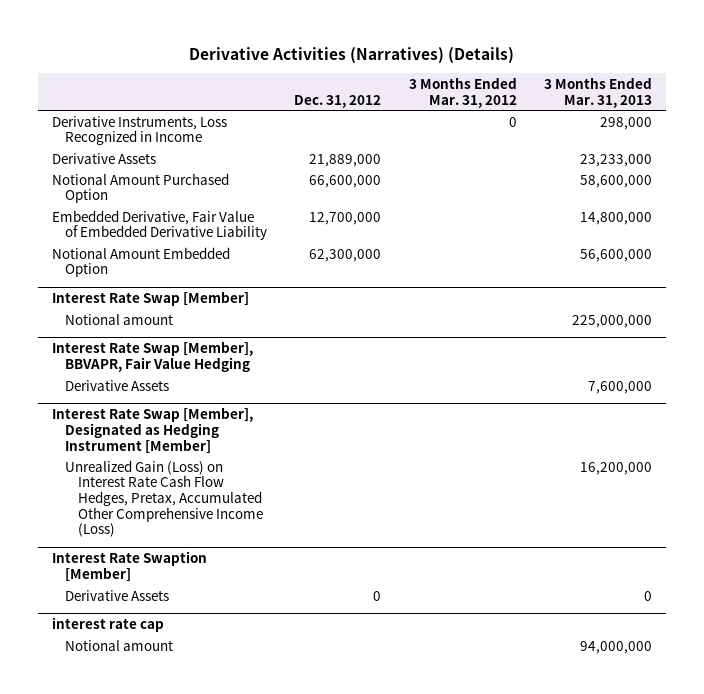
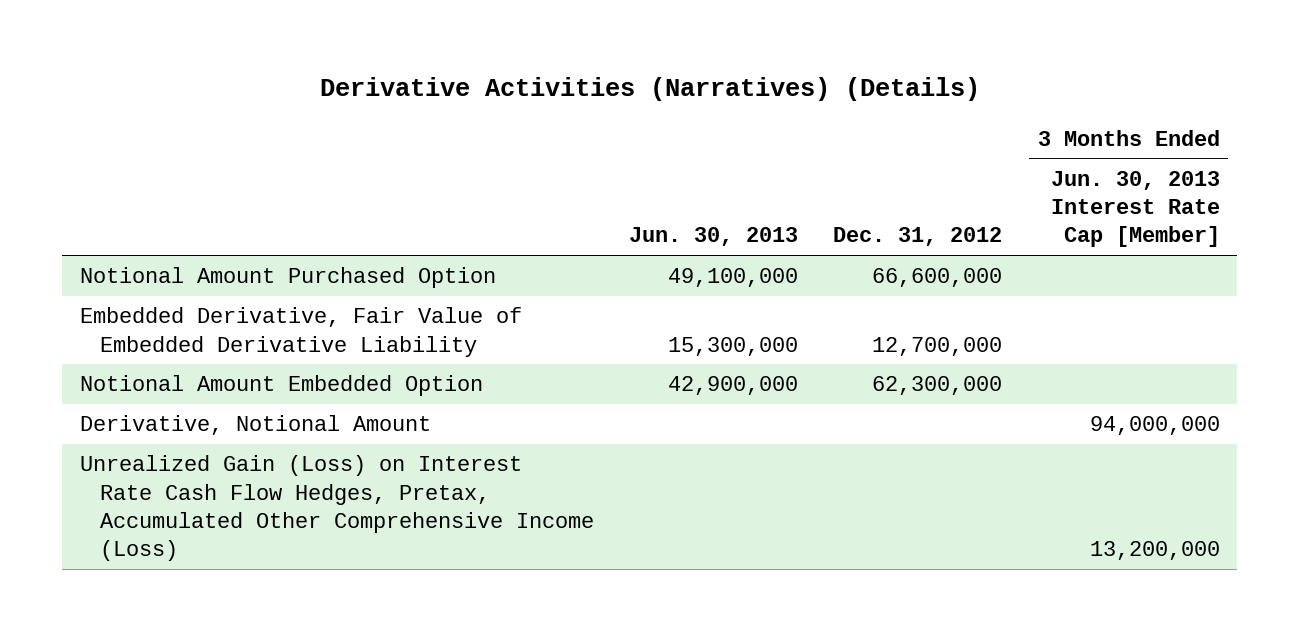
- | Dec. 31, 2012 | 3 Months Ended Mar. 31, 2012 | 3 Months Ended Mar. 31, 2013
+ | Jun. 30, 2013 | Dec. 31, 2012 | 3 Months Ended Jun. 30, 2013 Interest Rate Cap [Member]
- Derivative Instruments, Loss Recognized in Income | | 0 | 298,000
- Derivative Assets | 21,889,000 | | 23,233,000
- Interest Rate Swap [Member]
- Notional amount | | | 225,000,000
- Interest Rate Swap [Member], BBVAPR, Fair Value Hedging
- Derivative Assets | | | 7,600,000
- Interest Rate Swap [Member], Designated as Hedging Instrument [Member]
- Unrealized Gain (Loss) on Interest Rate Cash Flow Hedges, Pretax, Accumulated Other Comprehensive Income (Loss) | | | 16,200,000
- Interest Rate Swaption [Member]
- Derivative Assets | 0 | | 0
- interest rate cap
- Notional amount | | | 94,000,000
+ Derivative, Notional Amount | | | 94,000,000
+ Unrealized Gain (Loss) on Interest Rate Cash Flow Hedges, Pretax, Accumulated Other Comprehensive Income (Loss) | | | 13,200,000

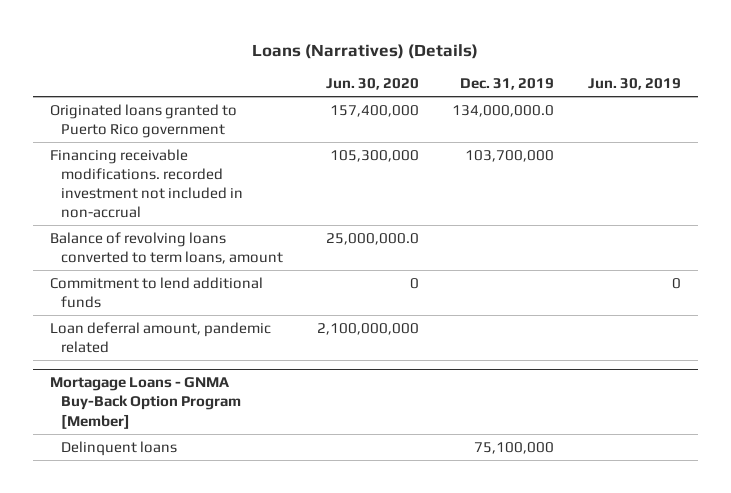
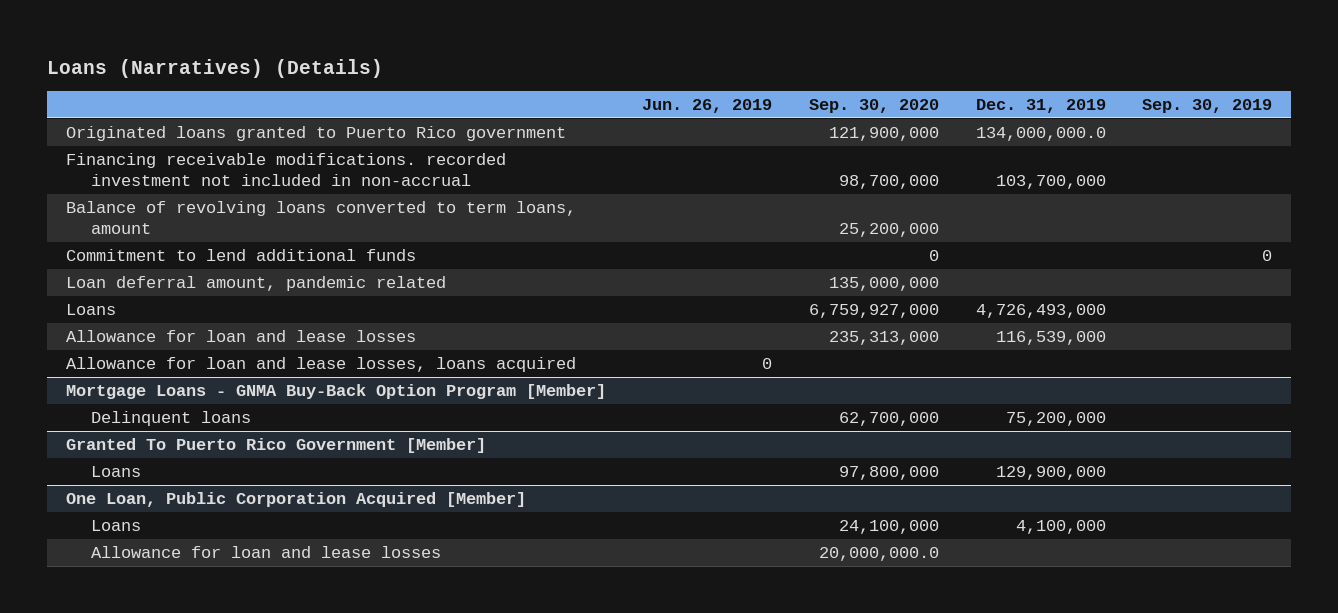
- | Jun. 30, 2020 | Dec. 31, 2019 | Jun. 30, 2019
+ | Jun. 26, 2019 | Sep. 30, 2020 | Dec. 31, 2019 | Sep. 30, 2019
- Mortagage Loans - GNMA Buy-Back Option Program [Member]
- Delinquent loans | | 75,100,000 |
+ Loans | | 6,759,927,000 | 4,726,493,000 |
+ Allowance for loan and lease losses | | 235,313,000 | 116,539,000 |
+ Allowance for loan and lease losses, loans acquired | 0 | | |
+ Mortgage Loans - GNMA Buy-Back Option Program [Member]
+ Delinquent loans | | 62,700,000 | 75,200,000 |
+ Granted To Puerto Rico Government [Member]
+ Loans | | 97,800,000 | 129,900,000 |
+ One Loan, Public Corporation Acquired [Member]
+ Loans | | 24,100,000 | 4,100,000 |
+ Allowance for loan and lease losses | | 20,000,000.0 | |

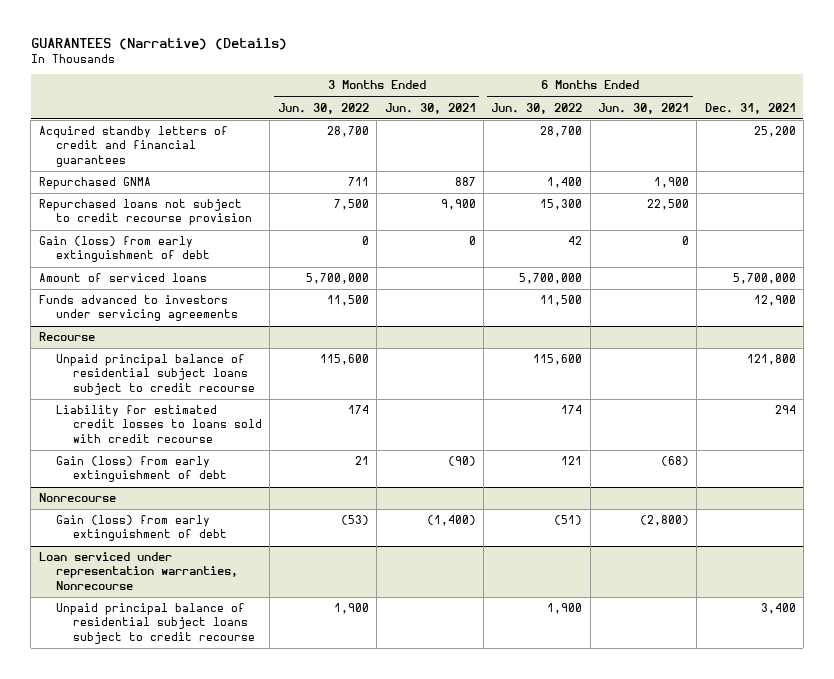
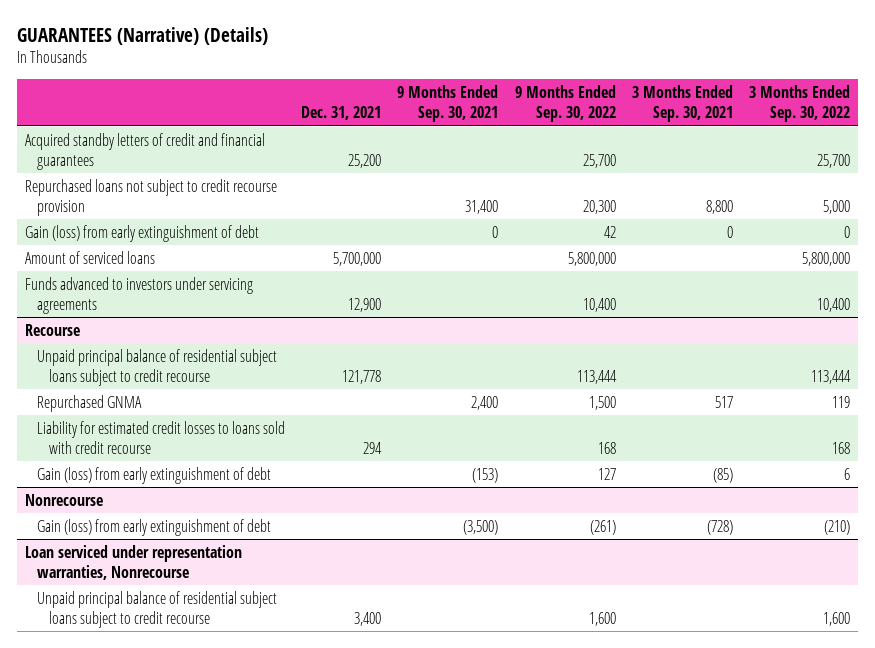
- | 3 Months Ended Jun. 30, 2022 | 3 Months Ended Jun. 30, 2021 | 6 Months Ended Jun. 30, 2022 | 6 Months Ended Jun. 30, 2021 | Dec. 31, 2021
+ | Dec. 31, 2021 | 9 Months Ended Sep. 30, 2021 | 9 Months Ended Sep. 30, 2022 | 3 Months Ended Sep. 30, 2021 | 3 Months Ended Sep. 30, 2022
- Repurchased GNMA | 711 | 887 | 1,400 | 1,900 |
@ Recourse
- Unpaid principal balance of residential subject loans subject to credit recourse | 115,600 | | 115,600 | | 121,800
+ Unpaid principal balance of residential subject loans subject to credit recourse | 121,778 | | 113,444 | | 113,444
+ Repurchased GNMA | | 2,400 | 1,500 | 517 | 119

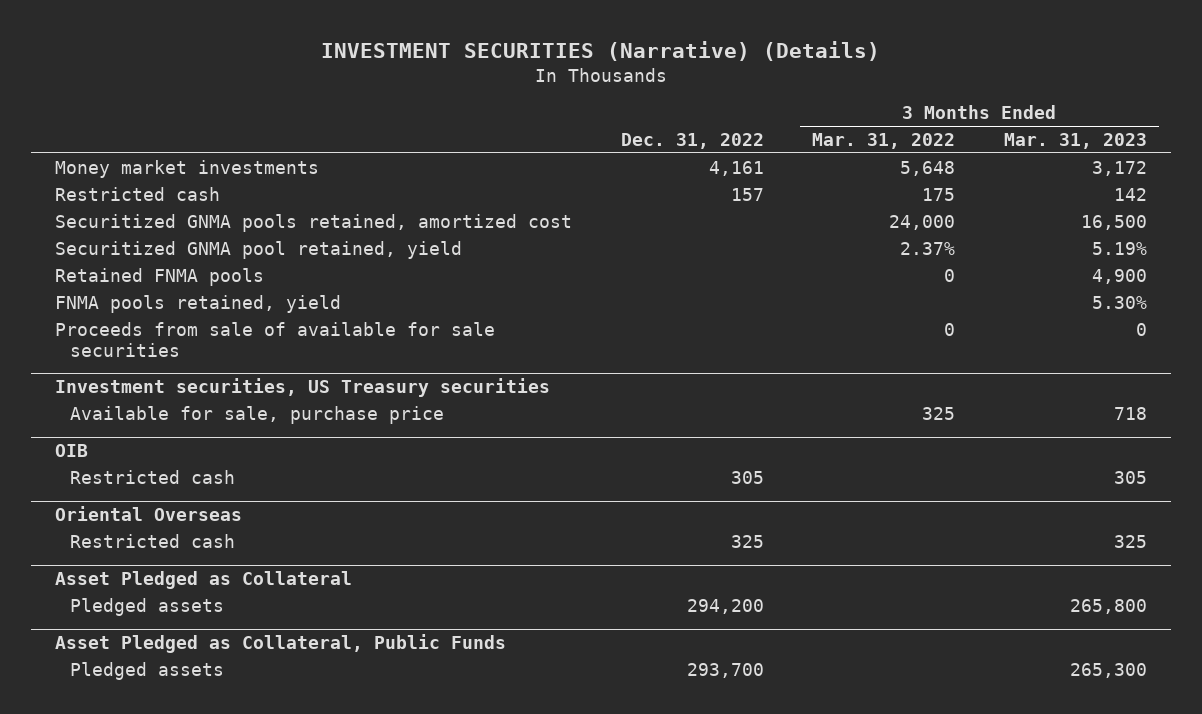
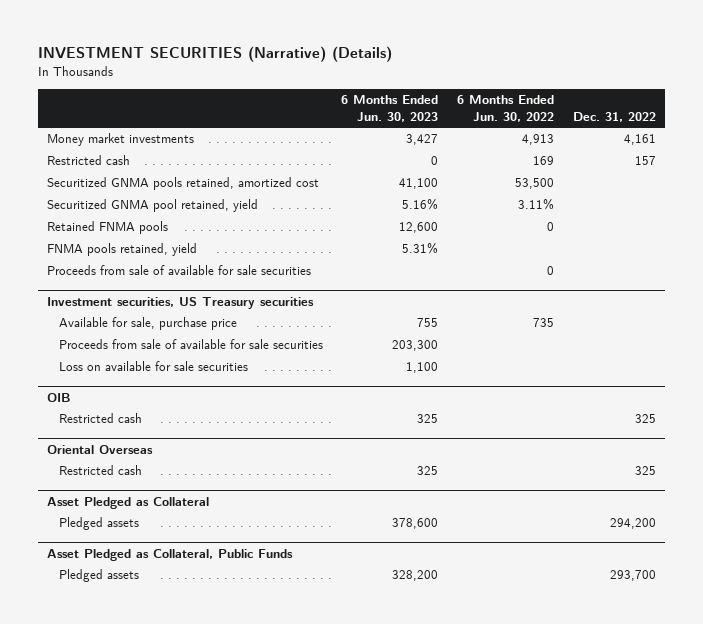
- | Dec. 31, 2022 | 3 Months Ended Mar. 31, 2022 | 3 Months Ended Mar. 31, 2023
+ | 6 Months Ended Jun. 30, 2023 | 6 Months Ended Jun. 30, 2022 | Dec. 31, 2022
@ Investment securities, US Treasury securities
+ Proceeds from sale of available for sale securities | 203,300 | |
+ Loss on available for sale securities | 1,100 | |
@ OIB
- Restricted cash | 305 | | 305
+ Restricted cash | 325 | | 325

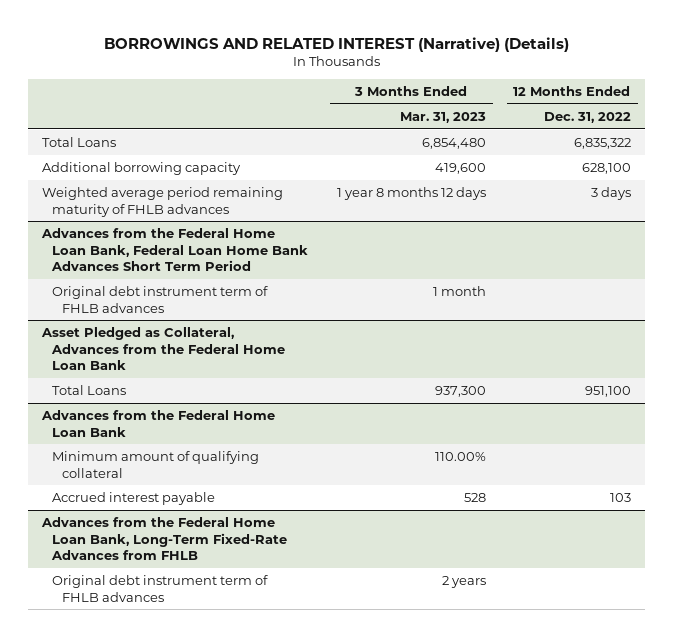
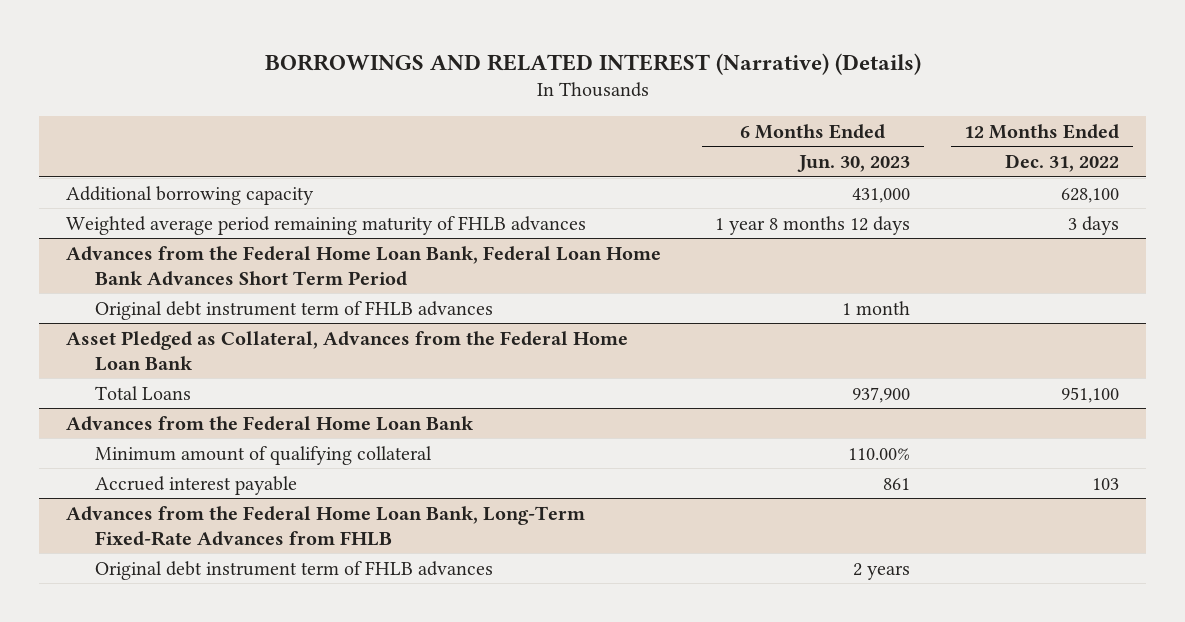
- | 3 Months Ended Mar. 31, 2023 | 12 Months Ended Dec. 31, 2022
+ | 6 Months Ended Jun. 30, 2023 | 12 Months Ended Dec. 31, 2022
- Total Loans | 6,854,480 | 6,835,322

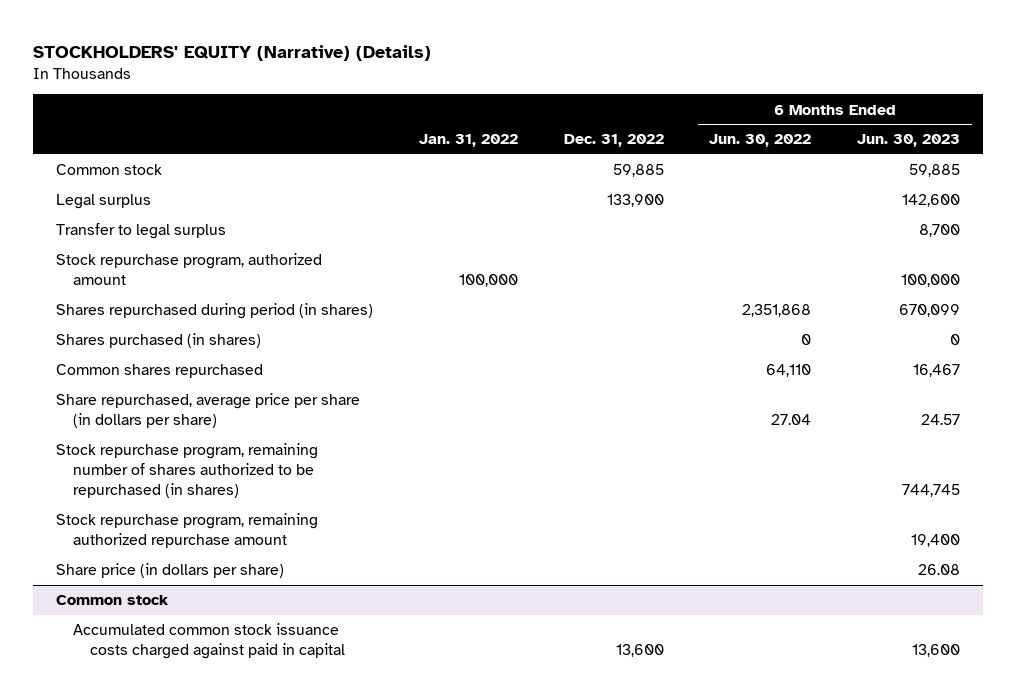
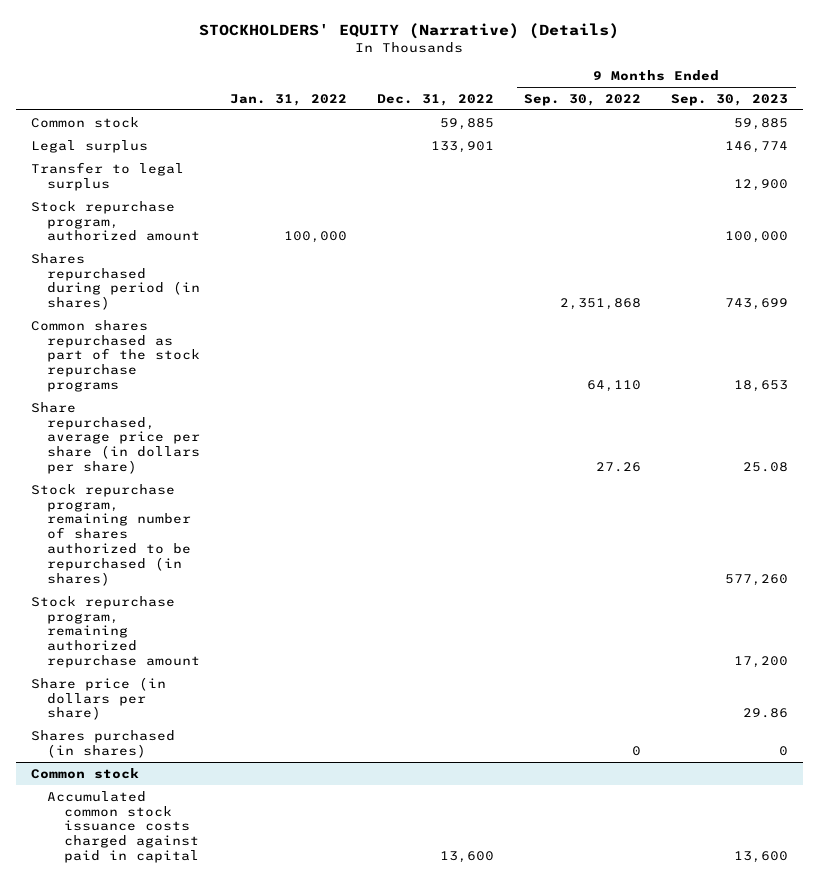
- | Jan. 31, 2022 | Dec. 31, 2022 | 6 Months Ended Jun. 30, 2022 | 6 Months Ended Jun. 30, 2023
+ | Jan. 31, 2022 | Dec. 31, 2022 | 9 Months Ended Sep. 30, 2022 | 9 Months Ended Sep. 30, 2023
- Legal surplus | | 133,900 | | 142,600
+ Legal surplus | | 133,901 | | 146,774
- Common shares repurchased | | | 64,110 | 16,467
+ Common shares repurchased as part of the stock repurchase programs | | | 64,110 | 18,653
moved down: Shares purchased (in shares) | | | 0 | 0

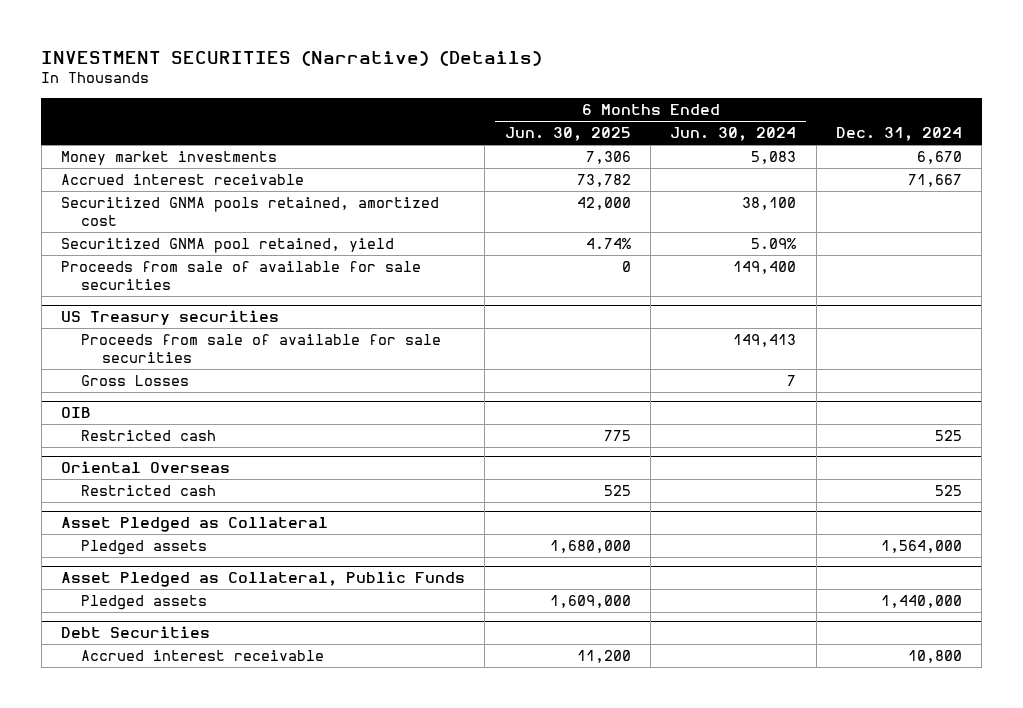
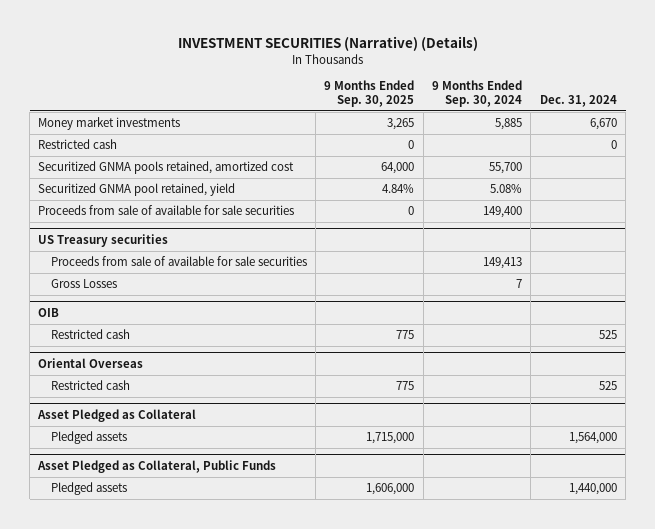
- | 6 Months Ended Jun. 30, 2025 | 6 Months Ended Jun. 30, 2024 | Dec. 31, 2024
+ | 9 Months Ended Sep. 30, 2025 | 9 Months Ended Sep. 30, 2024 | Dec. 31, 2024
- Accrued interest receivable | 73,782 | | 71,667
+ Restricted cash | 0 | | 0
- Debt Securities
- Accrued interest receivable | 11,200 | | 10,800

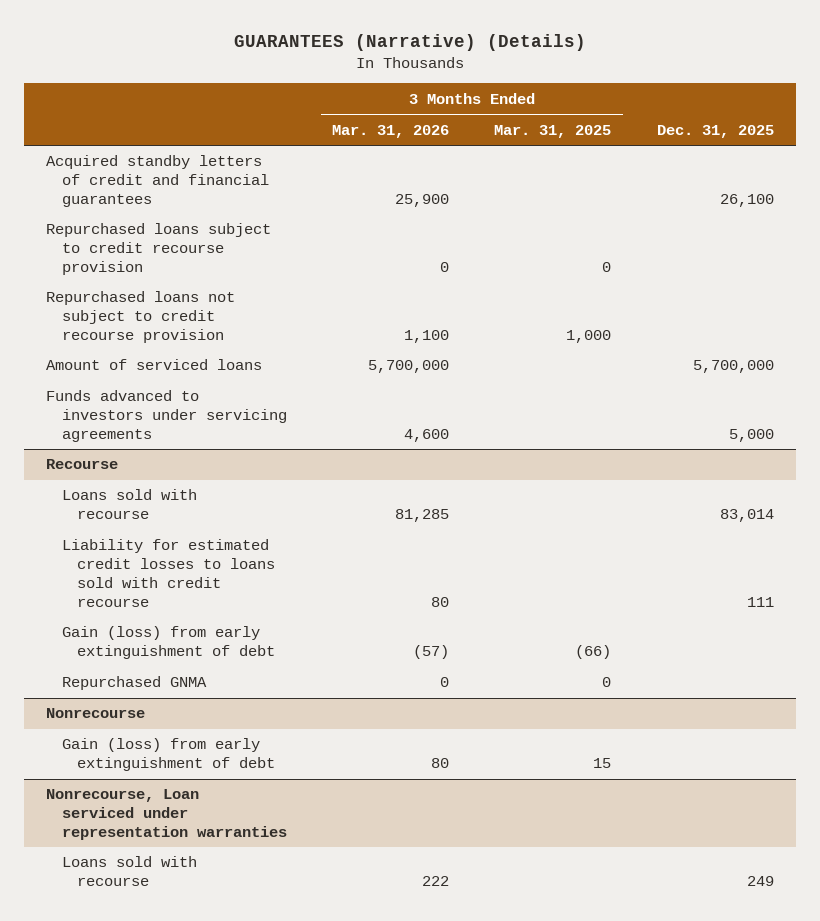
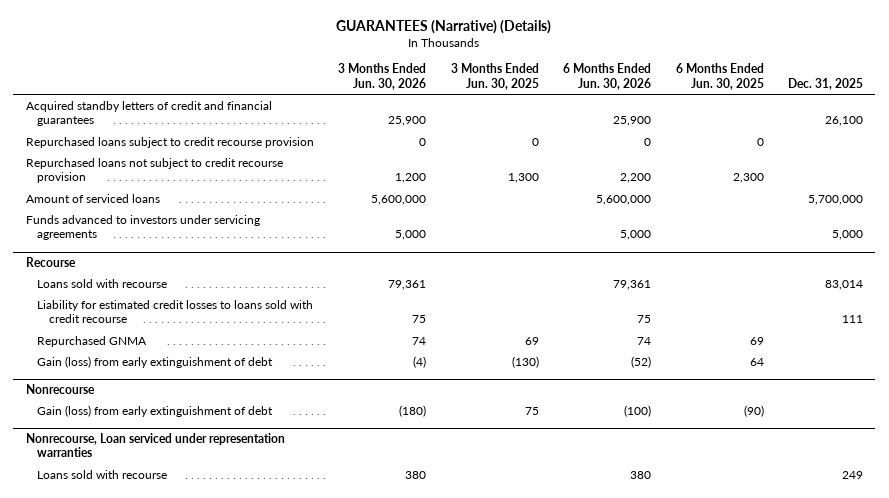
- | 3 Months Ended Mar. 31, 2026 | 3 Months Ended Mar. 31, 2025 | Dec. 31, 2025
+ | 3 Months Ended Jun. 30, 2026 | 3 Months Ended Jun. 30, 2025 | 6 Months Ended Jun. 30, 2026 | 6 Months Ended Jun. 30, 2025 | Dec. 31, 2025
@ Recourse
moved down: Gain (loss) from early extinguishment of debt | (4) | (130) | (52) | 64 |

